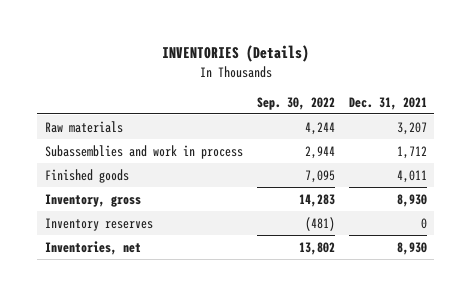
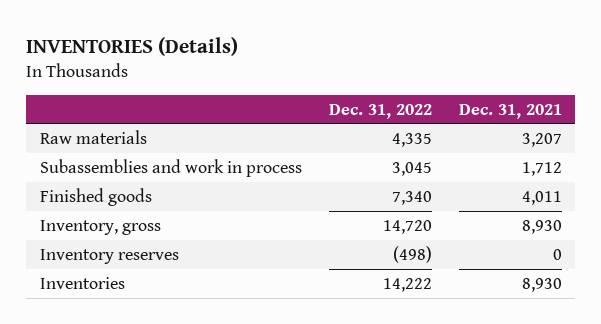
- | Sep. 30, 2022 | Dec. 31, 2021
+ | Dec. 31, 2022 | Dec. 31, 2021
- Inventories, net | 13,802 | 8,930
+ Inventories | 14,222 | 8,930

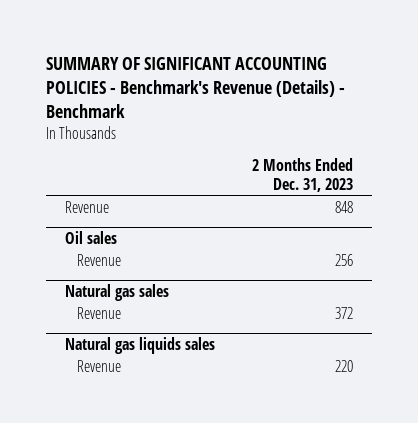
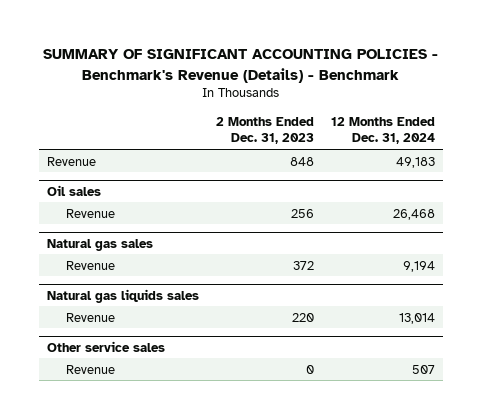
- | 2 Months Ended Dec. 31, 2023
+ | 2 Months Ended Dec. 31, 2023 | 12 Months Ended Dec. 31, 2024
+ Other service sales
+ Revenue | 0 | 507

